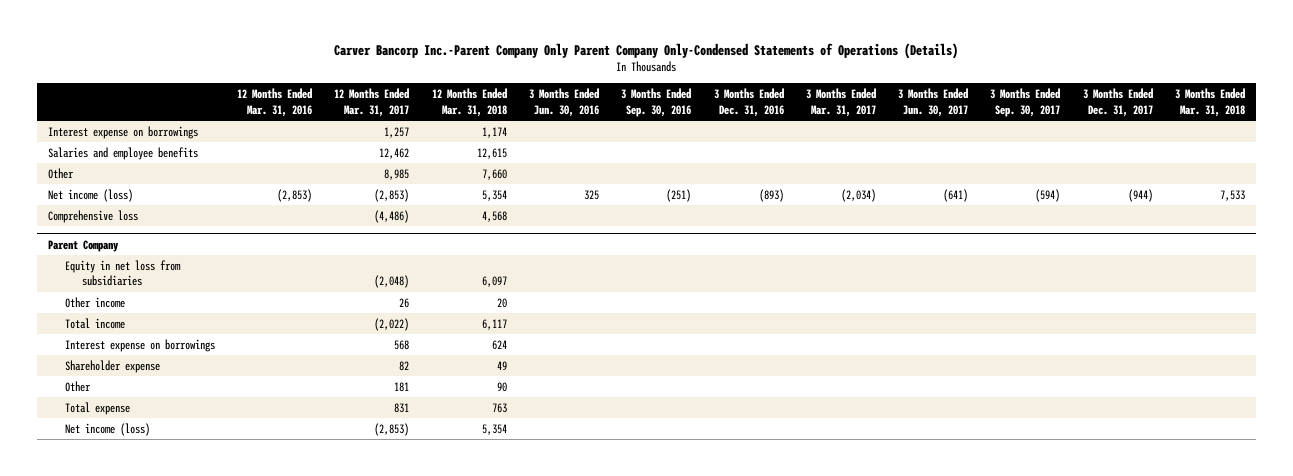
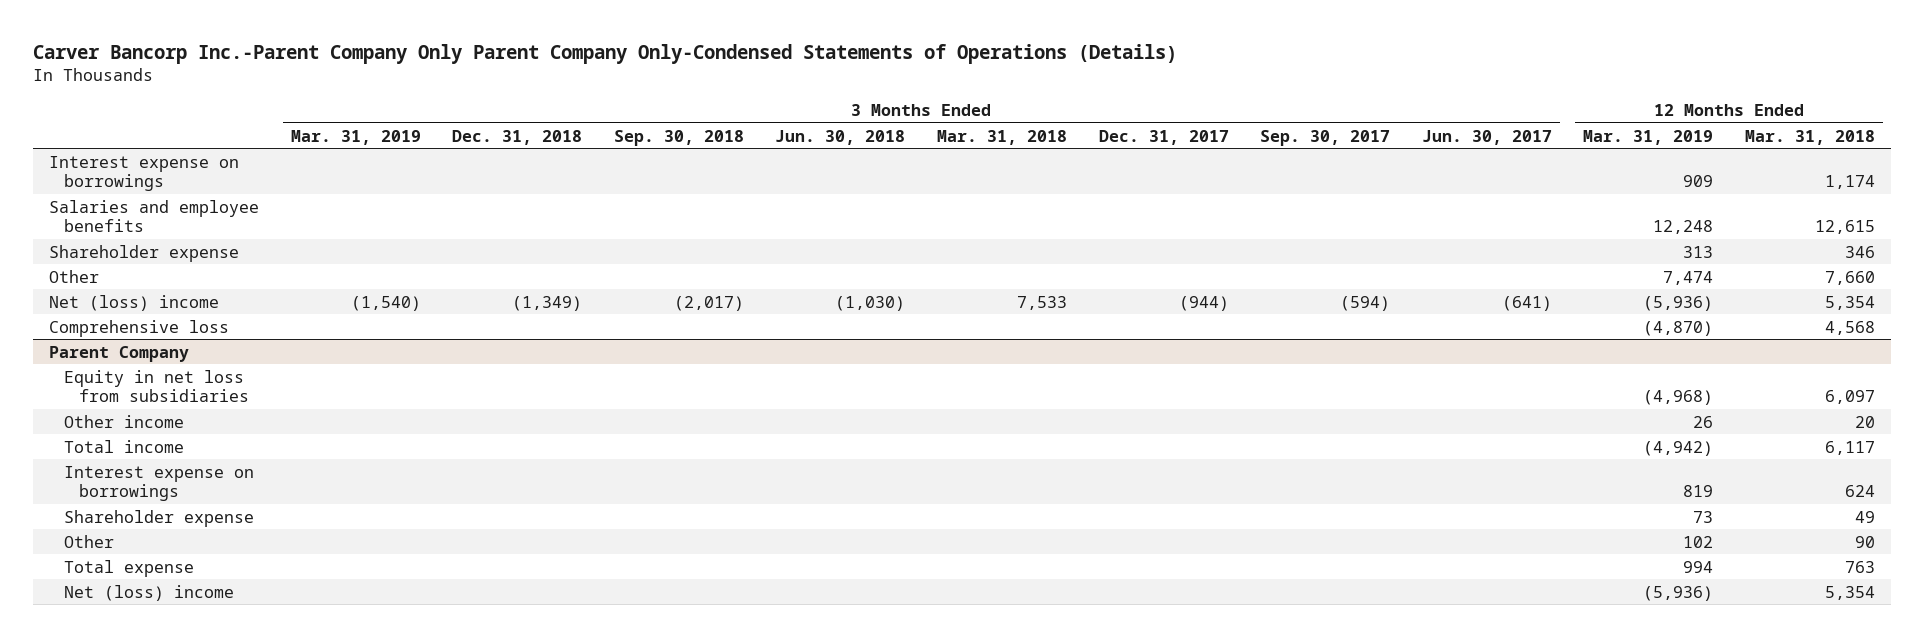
- | 12 Months Ended Mar. 31, 2016 | 12 Months Ended Mar. 31, 2017 | 12 Months Ended Mar. 31, 2018 | 3 Months Ended Jun. 30, 2016 | 3 Months Ended Sep. 30, 2016 | 3 Months Ended Dec. 31, 2016 | 3 Months Ended Mar. 31, 2017 | 3 Months Ended Jun. 30, 2017 | 3 Months Ended Sep. 30, 2017 | 3 Months Ended Dec. 31, 2017 | 3 Months Ended Mar. 31, 2018
+ | 3 Months Ended Mar. 31, 2019 | 3 Months Ended Dec. 31, 2018 | 3 Months Ended Sep. 30, 2018 | 3 Months Ended Jun. 30, 2018 | 3 Months Ended Mar. 31, 2018 | 3 Months Ended Dec. 31, 2017 | 3 Months Ended Sep. 30, 2017 | 3 Months Ended Jun. 30, 2017 | 12 Months Ended Mar. 31, 2019 | 12 Months Ended Mar. 31, 2018
+ Shareholder expense | | | | | | | | | 313 | 346
- Net income (loss) | (2,853) | (2,853) | 5,354 | 325 | (251) | (893) | (2,034) | (641) | (594) | (944) | 7,533
+ Net (loss) income | (1,540) | (1,349) | (2,017) | (1,030) | 7,533 | (944) | (594) | (641) | (5,936) | 5,354
@ Parent Company
- Net income (loss) | | (2,853) | 5,354 | | | | | | | |
+ Net (loss) income | | | | | | | | | (5,936) | 5,354

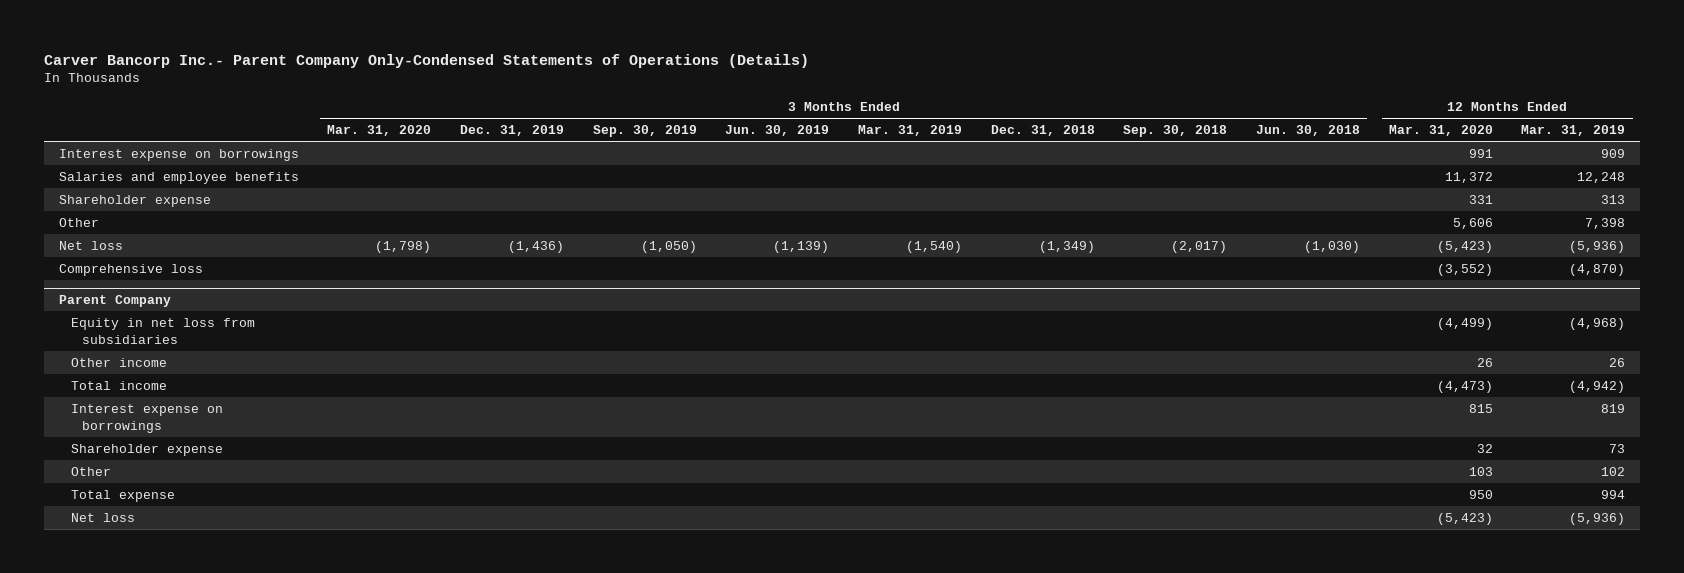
- Carver Bancorp Inc.-Parent Company Only Parent Company Only-Condensed Statements of Operations (Details)
+ Carver Bancorp Inc.- Parent Company Only-Condensed Statements of Operations (Details)
- | 3 Months Ended Mar. 31, 2019 | 3 Months Ended Dec. 31, 2018 | 3 Months Ended Sep. 30, 2018 | 3 Months Ended Jun. 30, 2018 | 3 Months Ended Mar. 31, 2018 | 3 Months Ended Dec. 31, 2017 | 3 Months Ended Sep. 30, 2017 | 3 Months Ended Jun. 30, 2017 | 12 Months Ended Mar. 31, 2019 | 12 Months Ended Mar. 31, 2018
+ | 3 Months Ended Mar. 31, 2020 | 3 Months Ended Dec. 31, 2019 | 3 Months Ended Sep. 30, 2019 | 3 Months Ended Jun. 30, 2019 | 3 Months Ended Mar. 31, 2019 | 3 Months Ended Dec. 31, 2018 | 3 Months Ended Sep. 30, 2018 | 3 Months Ended Jun. 30, 2018 | 12 Months Ended Mar. 31, 2020 | 12 Months Ended Mar. 31, 2019
- Other | | | | | | | | | 7,474 | 7,660
- Net (loss) income | (1,540) | (1,349) | (2,017) | (1,030) | 7,533 | (944) | (594) | (641) | (5,936) | 5,354
+ Other | | | | | | | | | 5,606 | 7,398
+ Net loss | (1,798) | (1,436) | (1,050) | (1,139) | (1,540) | (1,349) | (2,017) | (1,030) | (5,423) | (5,936)
@ Parent Company
- Net (loss) income | | | | | | | | | (5,936) | 5,354
+ Net loss | | | | | | | | | (5,423) | (5,936)

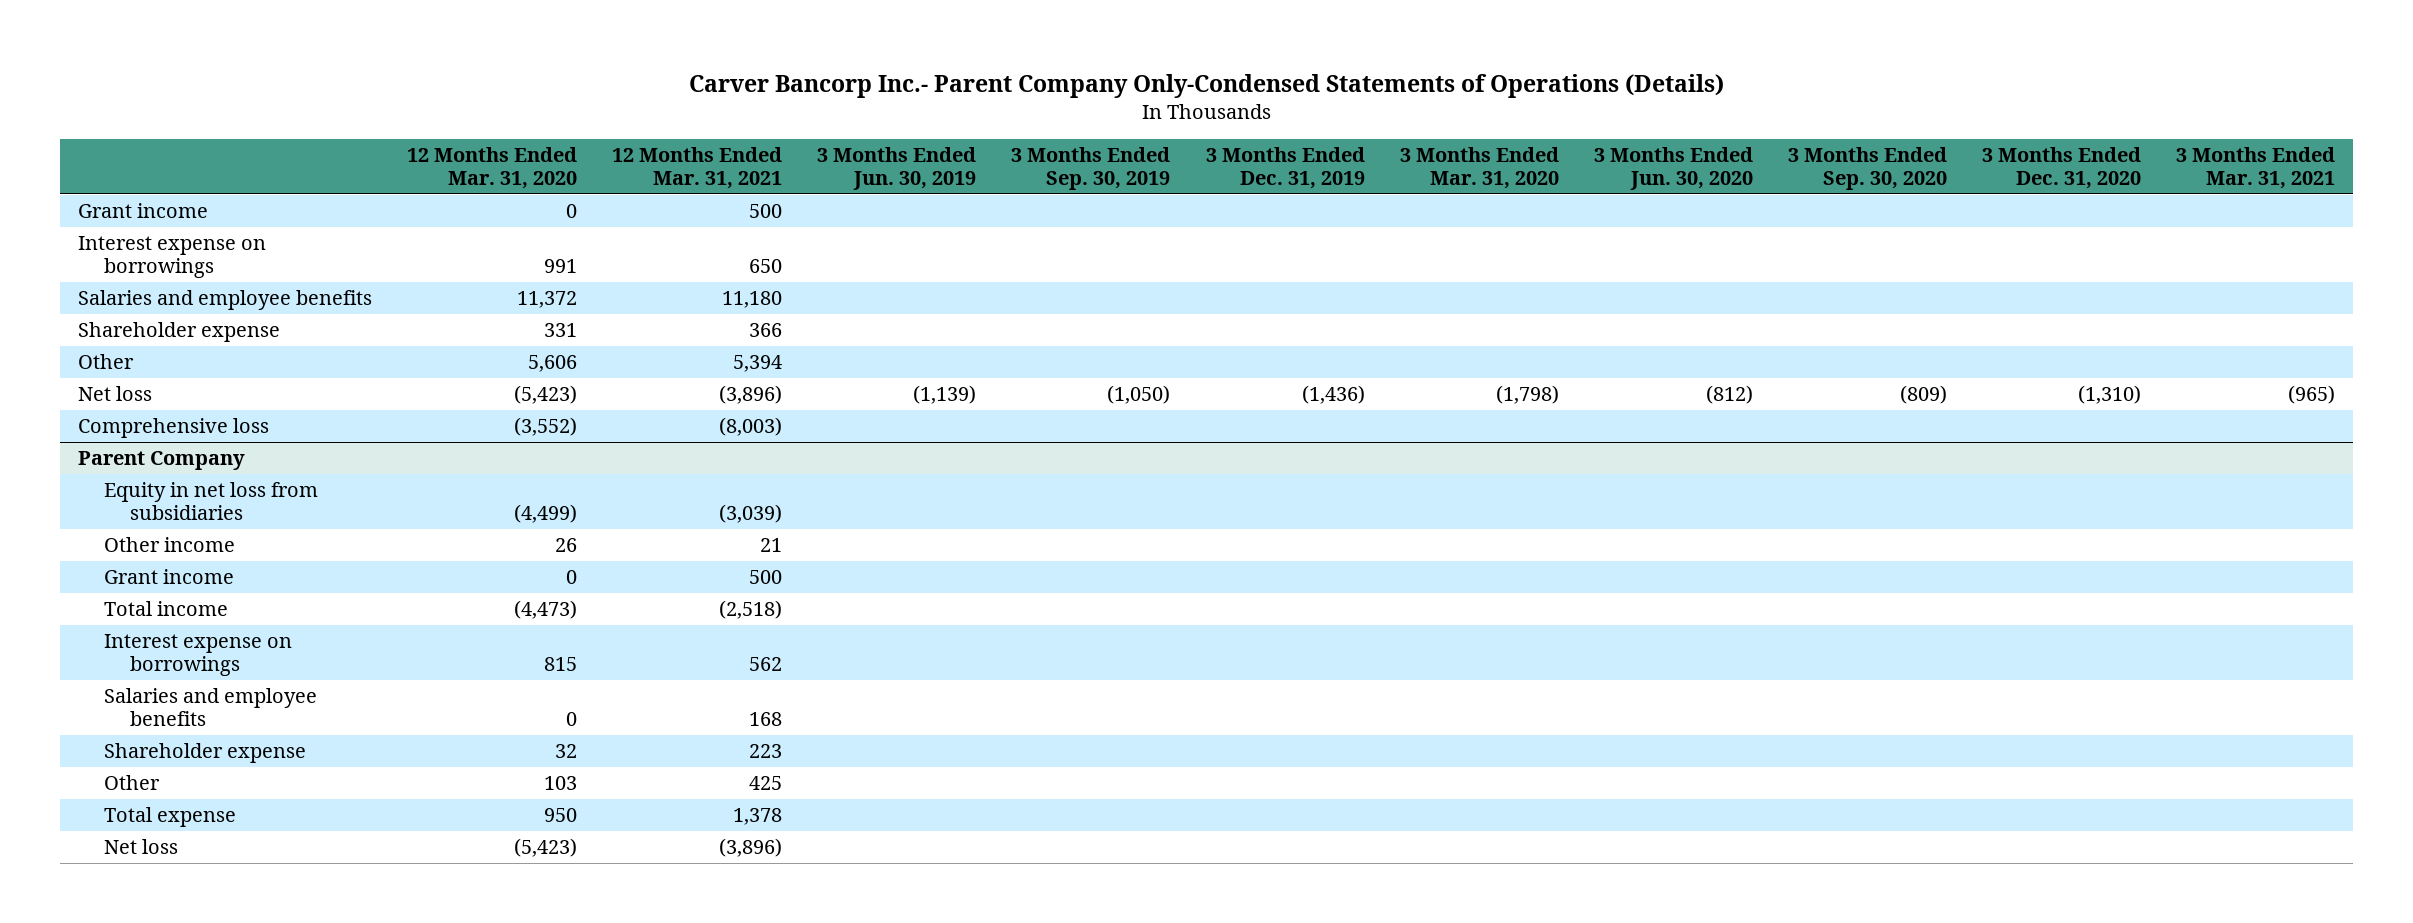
- | 3 Months Ended Mar. 31, 2020 | 3 Months Ended Dec. 31, 2019 | 3 Months Ended Sep. 30, 2019 | 3 Months Ended Jun. 30, 2019 | 3 Months Ended Mar. 31, 2019 | 3 Months Ended Dec. 31, 2018 | 3 Months Ended Sep. 30, 2018 | 3 Months Ended Jun. 30, 2018 | 12 Months Ended Mar. 31, 2020 | 12 Months Ended Mar. 31, 2019
+ | 12 Months Ended Mar. 31, 2020 | 12 Months Ended Mar. 31, 2021 | 3 Months Ended Jun. 30, 2019 | 3 Months Ended Sep. 30, 2019 | 3 Months Ended Dec. 31, 2019 | 3 Months Ended Mar. 31, 2020 | 3 Months Ended Jun. 30, 2020 | 3 Months Ended Sep. 30, 2020 | 3 Months Ended Dec. 31, 2020 | 3 Months Ended Mar. 31, 2021
+ Grant income | 0 | 500 | | | | | | | |
@ Parent Company
+ Grant income | 0 | 500 | | | | | | | |
+ Salaries and employee benefits | 0 | 168 | | | | | | | |

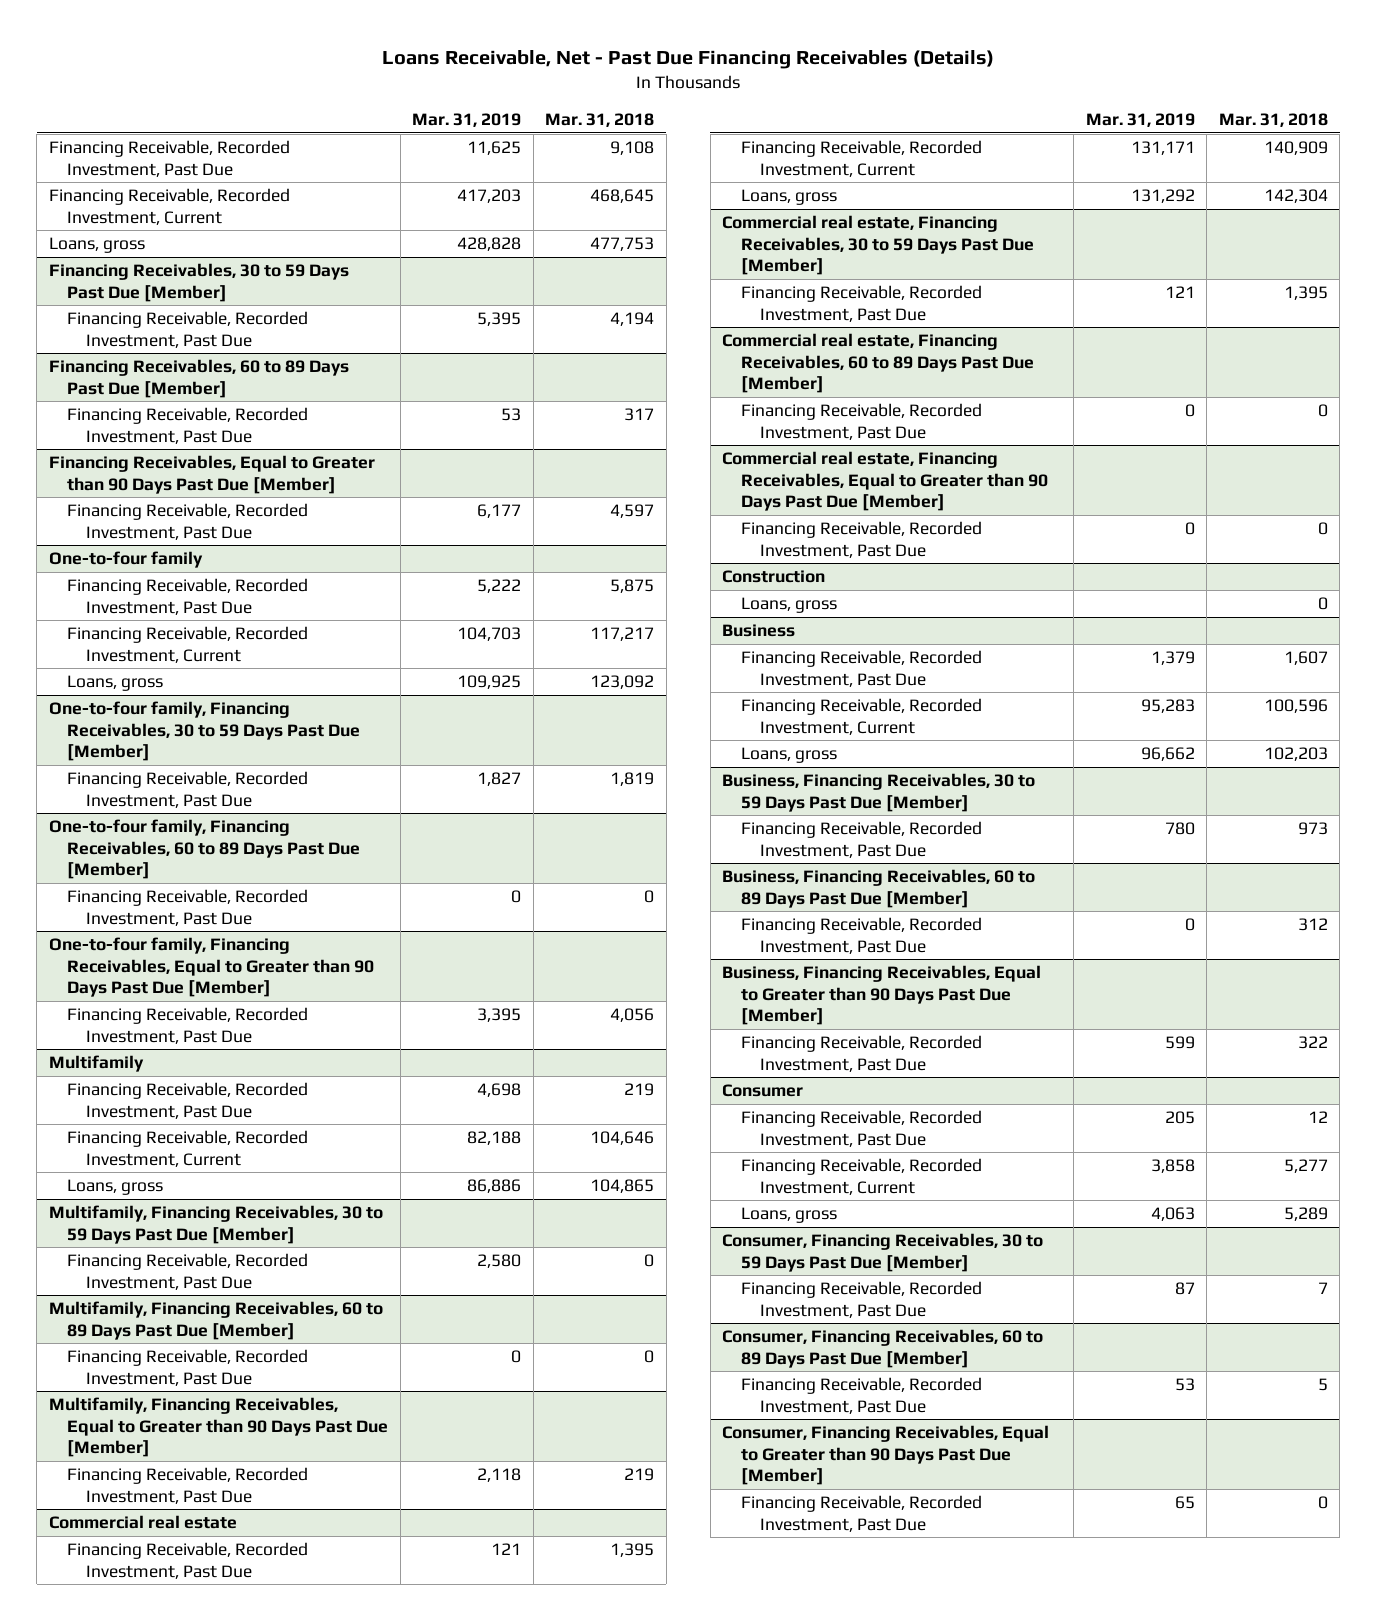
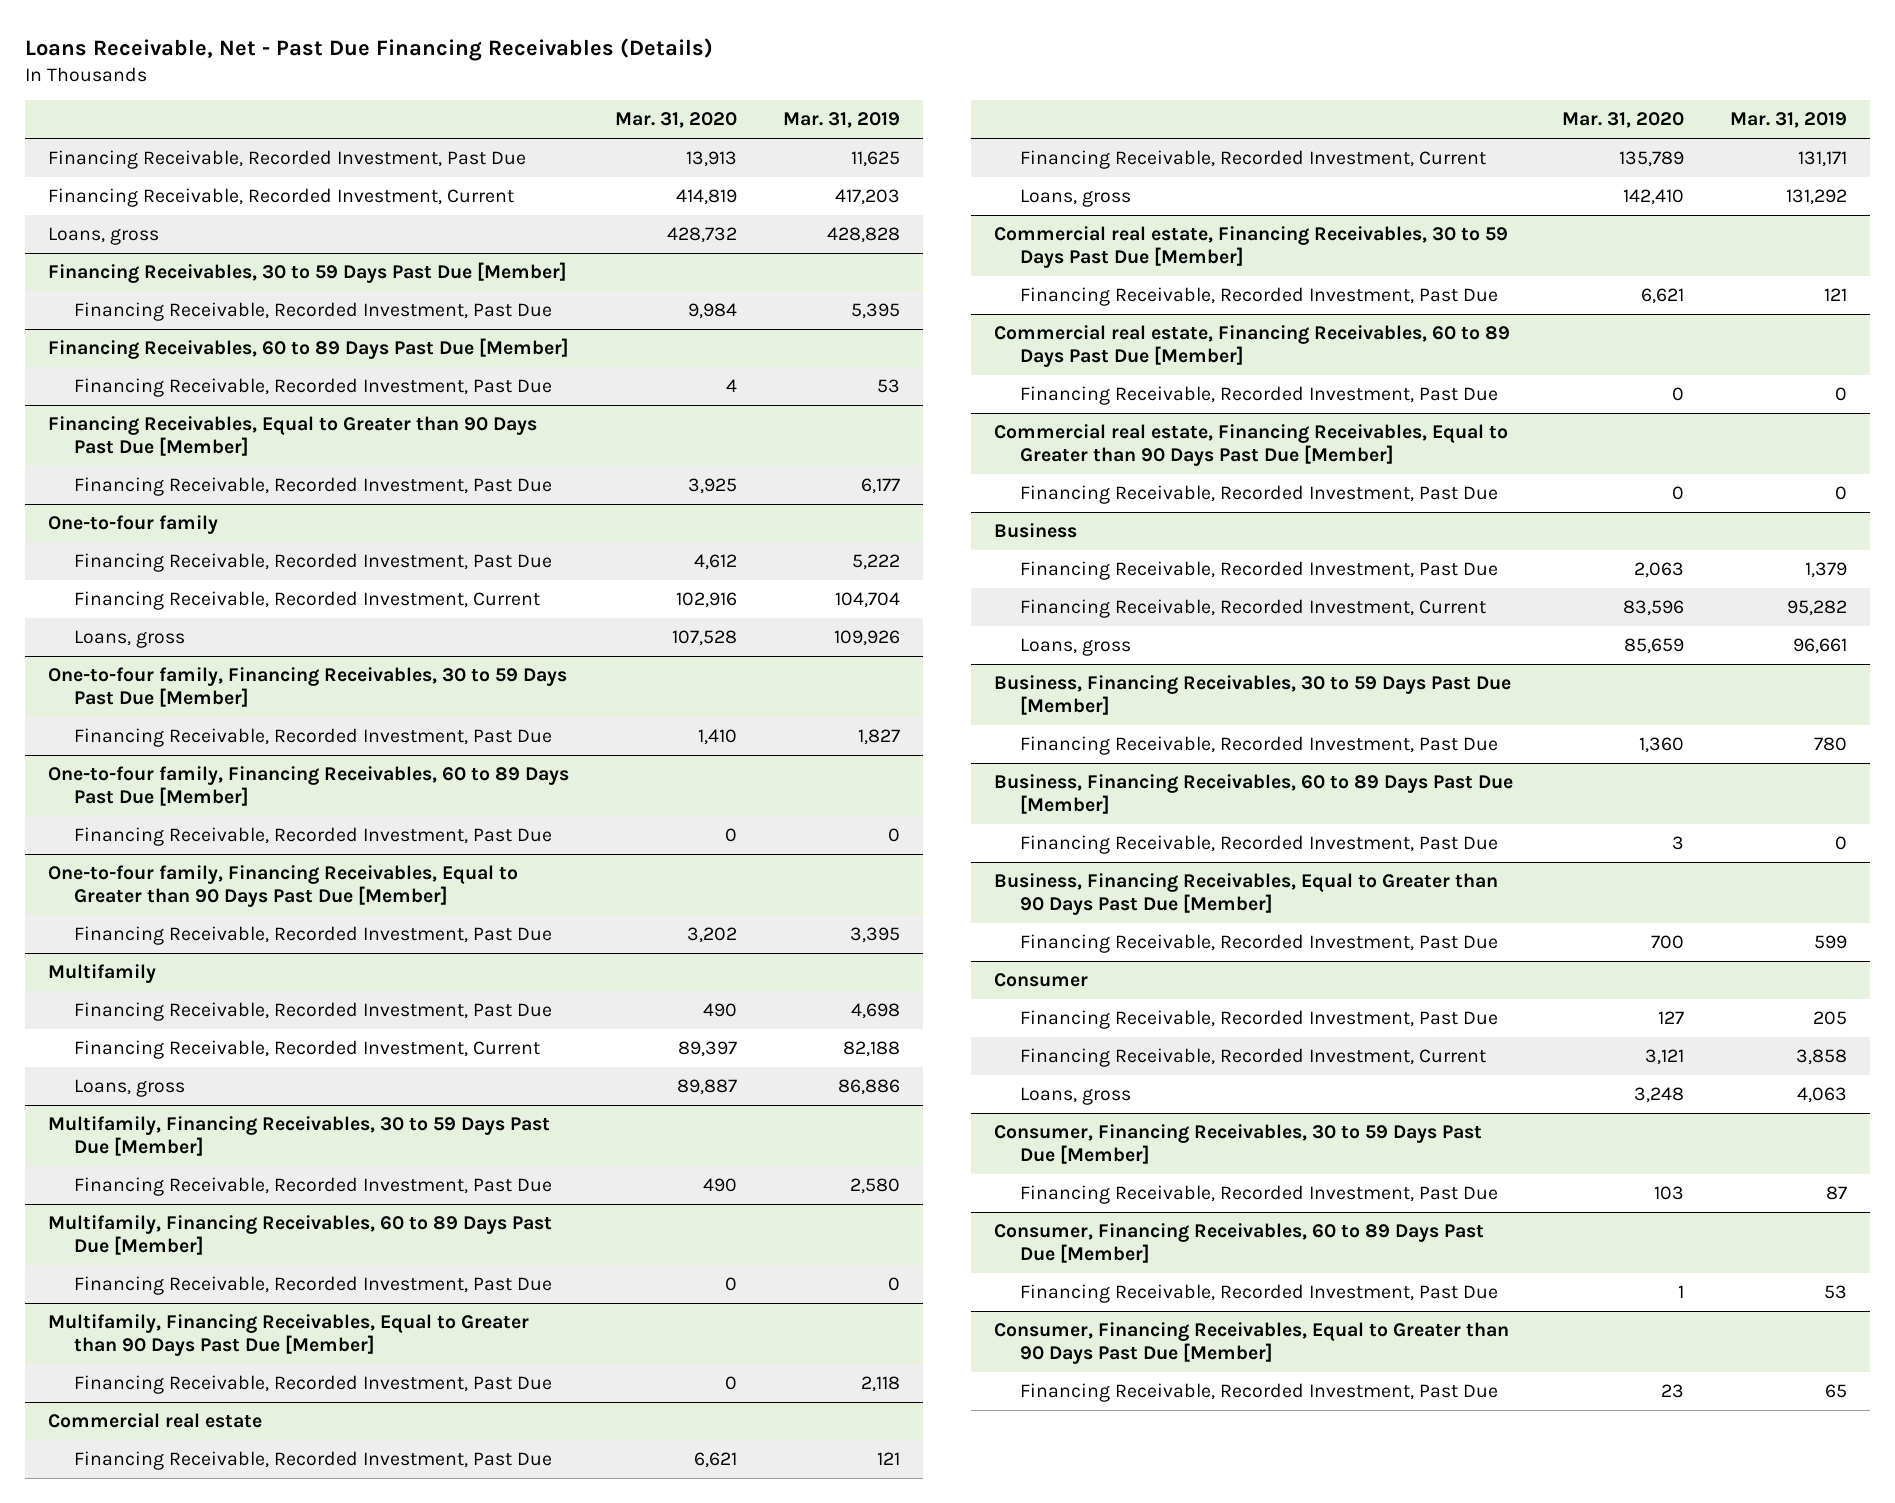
- | Mar. 31, 2019 | Mar. 31, 2018
+ | Mar. 31, 2020 | Mar. 31, 2019
@ One-to-four family
- Financing Receivable, Recorded Investment, Current | 104,703 | 117,217
- Loans, gross | 109,925 | 123,092
+ Financing Receivable, Recorded Investment, Current | 102,916 | 104,704
+ Loans, gross | 107,528 | 109,926
- Construction
- Loans, gross | | 0
@ Business
- Financing Receivable, Recorded Investment, Current | 95,283 | 100,596
- Loans, gross | 96,662 | 102,203
+ Financing Receivable, Recorded Investment, Current | 83,596 | 95,282
+ Loans, gross | 85,659 | 96,661

